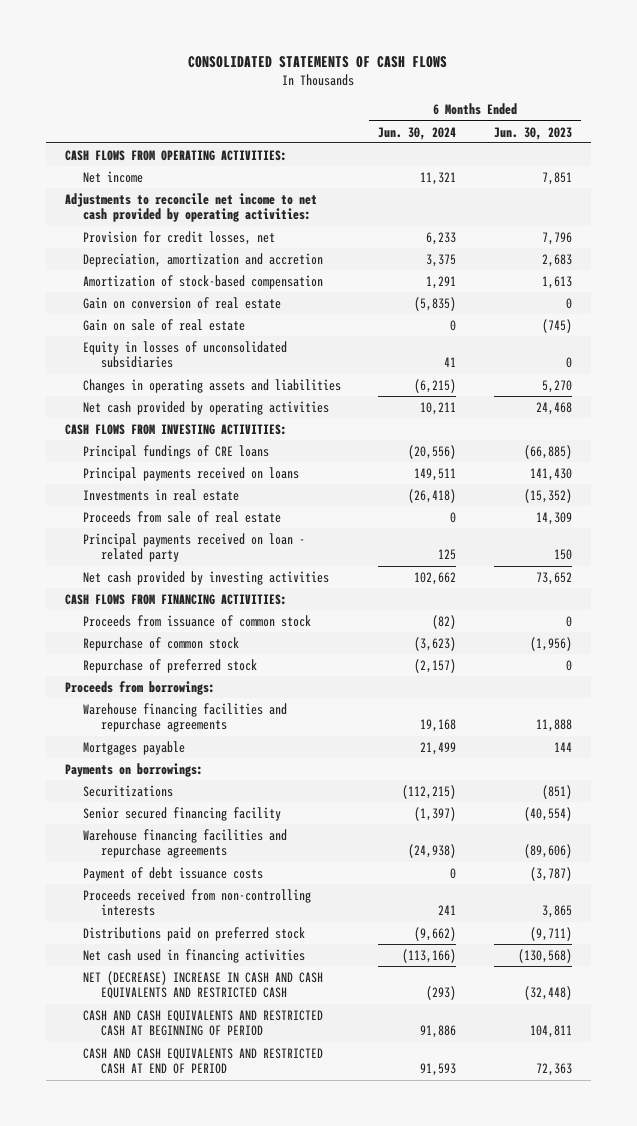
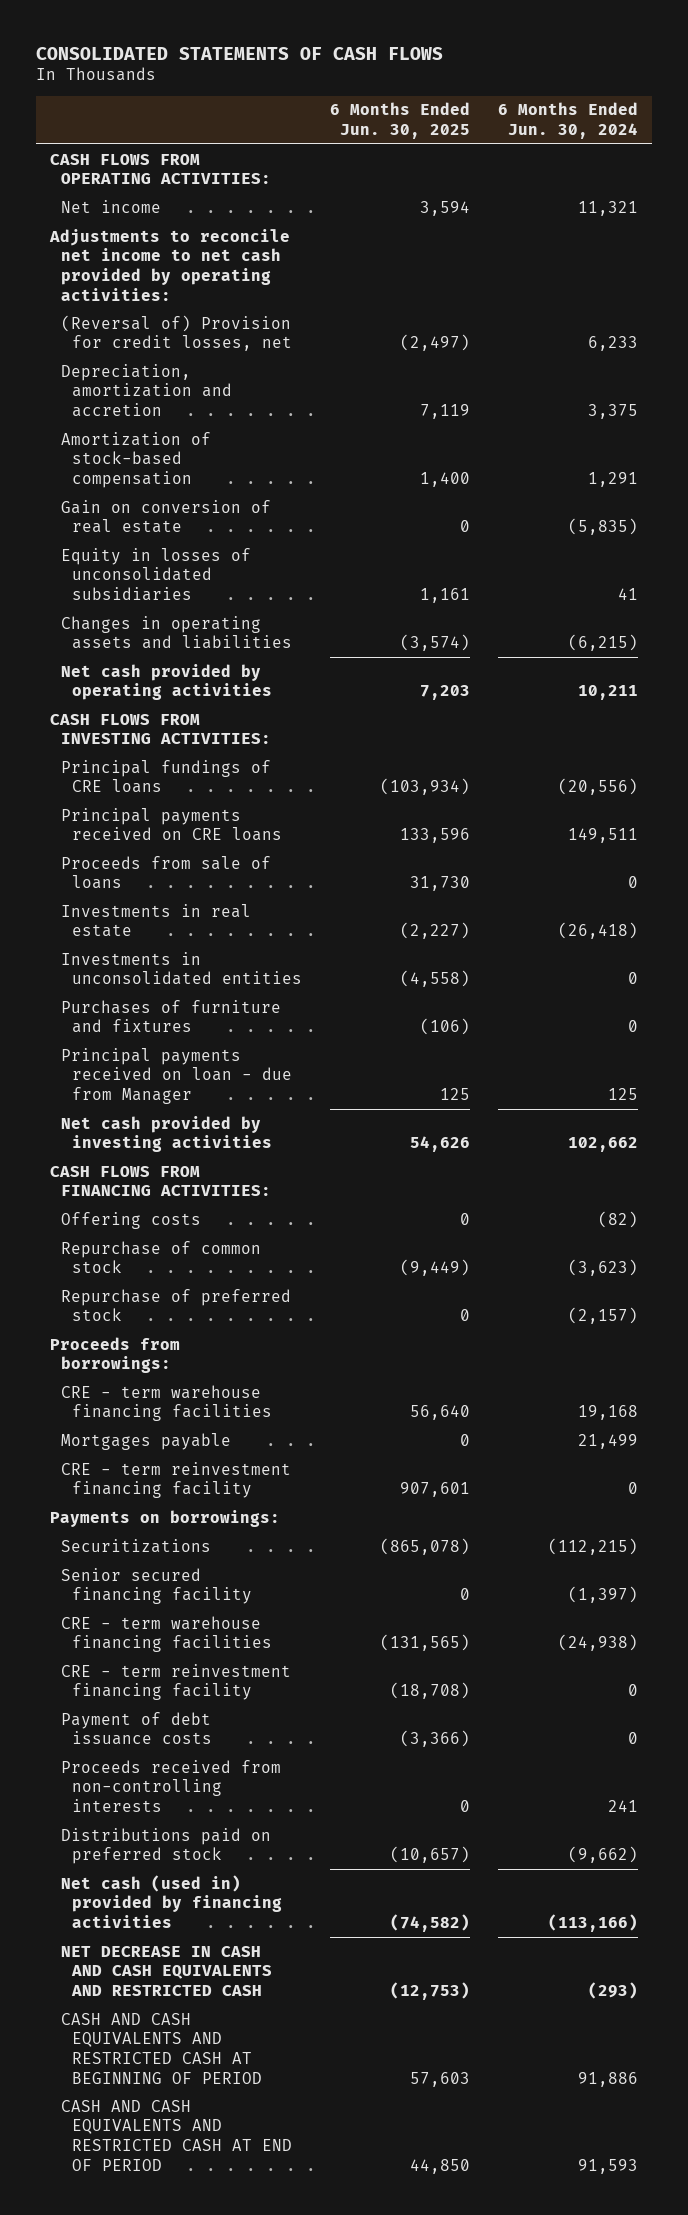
- | 6 Months Ended Jun. 30, 2024 | 6 Months Ended Jun. 30, 2023
+ | 6 Months Ended Jun. 30, 2025 | 6 Months Ended Jun. 30, 2024
- Provision for credit losses, net | 6,233 | 7,796
+ (Reversal of) Provision for credit losses, net | (2,497) | 6,233
- Gain on sale of real estate | 0 | (745)
- Principal payments received on loans | 149,511 | 141,430
+ Principal payments received on CRE loans | 133,596 | 149,511
+ Proceeds from sale of loans | 31,730 | 0
- Proceeds from sale of real estate | 0 | 14,309
- Principal payments received on loan - related party | 125 | 150
+ Investments in unconsolidated entities | (4,558) | 0
+ Purchases of furniture and fixtures | (106) | 0
+ Principal payments received on loan - due from Manager | 125 | 125
- Proceeds from issuance of common stock | (82) | 0
+ Offering costs | 0 | (82)
- Warehouse financing facilities and repurchase agreements | 19,168 | 11,888
+ CRE - term warehouse financing facilities | 56,640 | 19,168
+ CRE - term reinvestment financing facility | 907,601 | 0
- Warehouse financing facilities and repurchase agreements | (24,938) | (89,606)
+ CRE - term warehouse financing facilities | (131,565) | (24,938)
+ CRE - term reinvestment financing facility | (18,708) | 0
- Net cash used in financing activities | (113,166) | (130,568)
- NET (DECREASE) INCREASE IN CASH AND CASH EQUIVALENTS AND RESTRICTED CASH | (293) | (32,448)
+ Net cash (used in) provided by financing activities | (74,582) | (113,166)
+ NET DECREASE IN CASH AND CASH EQUIVALENTS AND RESTRICTED CASH | (12,753) | (293)

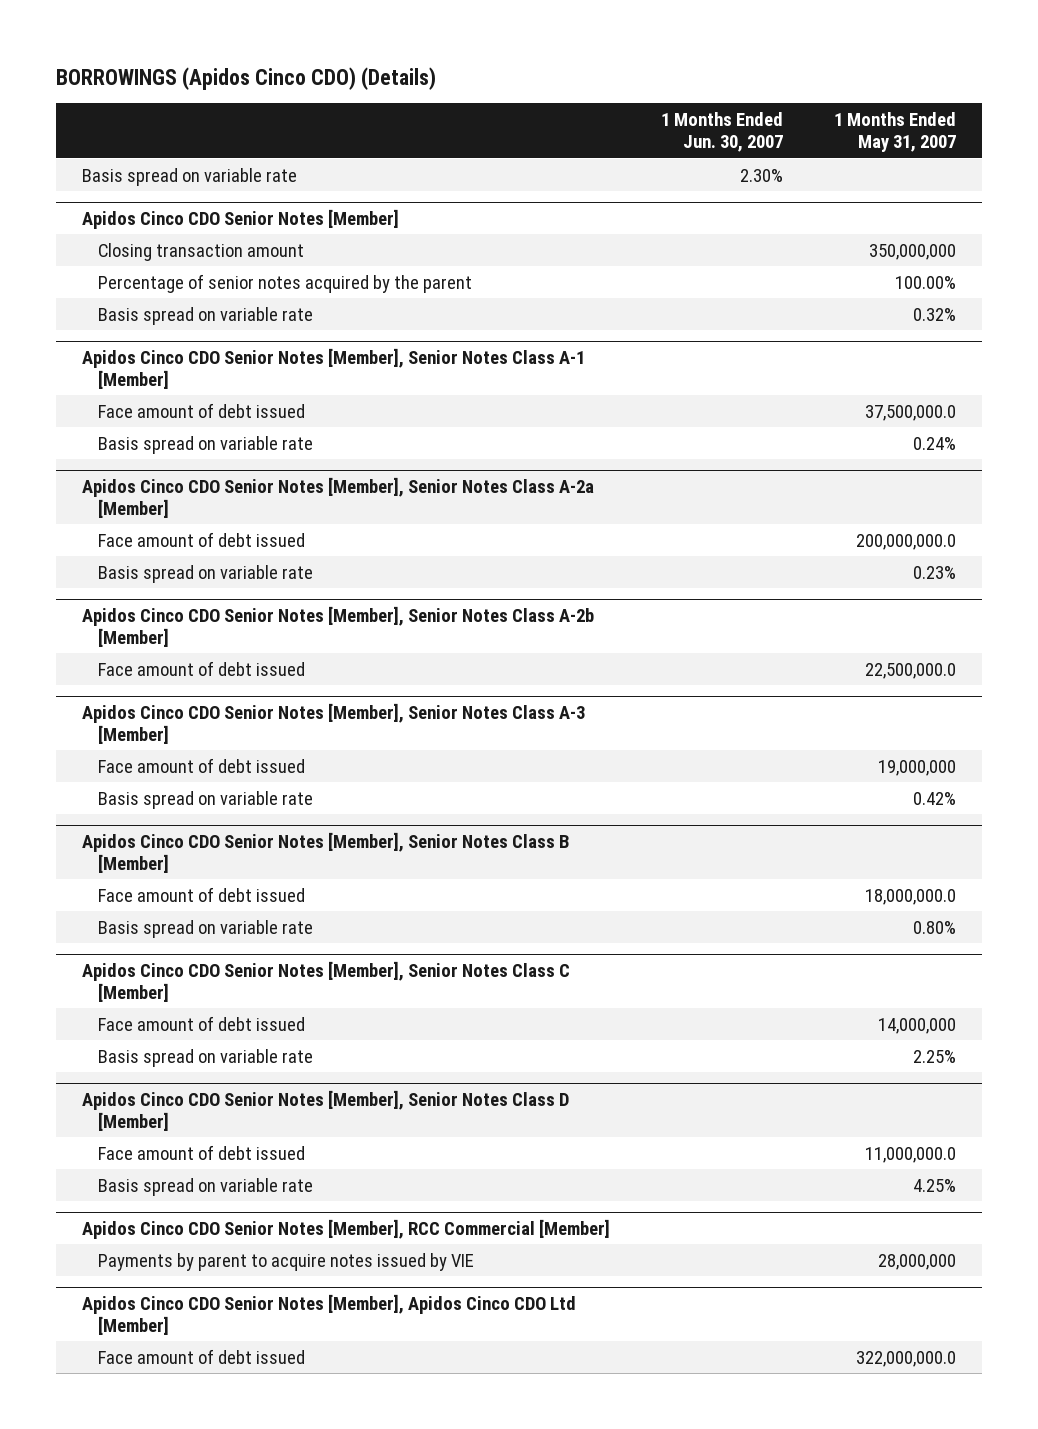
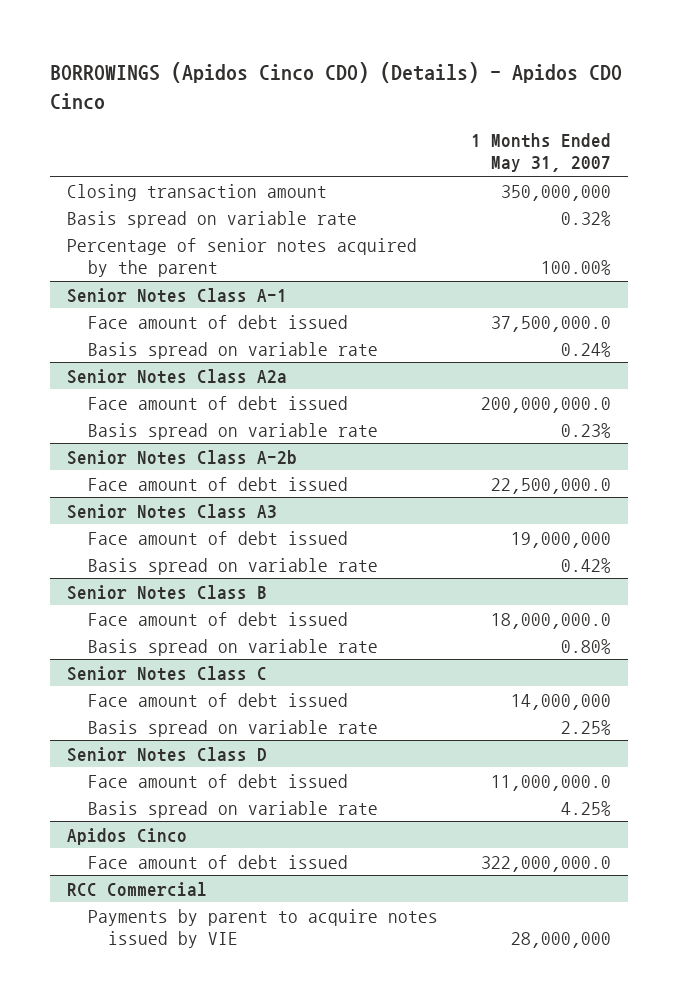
- BORROWINGS (Apidos Cinco CDO) (Details)
+ BORROWINGS (Apidos Cinco CDO) (Details) - Apidos CDO Cinco
- | 1 Months Ended Jun. 30, 2007 | 1 Months Ended May 31, 2007
+ | 1 Months Ended May 31, 2007
- Basis spread on variable rate | 2.30% |
- Apidos Cinco CDO Senior Notes [Member]
- Percentage of senior notes acquired by the parent | | 100.00%
- Apidos Cinco CDO Senior Notes [Member], Senior Notes Class A-1 [Member]
+ Percentage of senior notes acquired by the parent | 100.00%
+ Senior Notes Class A-1
- Apidos Cinco CDO Senior Notes [Member], Senior Notes Class A-2a [Member]
+ Senior Notes Class A2a
- Apidos Cinco CDO Senior Notes [Member], Senior Notes Class A-2b [Member]
+ Senior Notes Class A-2b
- Apidos Cinco CDO Senior Notes [Member], Senior Notes Class A-3 [Member]
+ Senior Notes Class A3
- Apidos Cinco CDO Senior Notes [Member], Senior Notes Class B [Member]
+ Senior Notes Class B
- Apidos Cinco CDO Senior Notes [Member], Senior Notes Class C [Member]
+ Senior Notes Class C
- Apidos Cinco CDO Senior Notes [Member], Senior Notes Class D [Member]
+ Senior Notes Class D
- Apidos Cinco CDO Senior Notes [Member], RCC Commercial [Member]
- Payments by parent to acquire notes issued by VIE | | 28,000,000
- Apidos Cinco CDO Senior Notes [Member], Apidos Cinco CDO Ltd [Member]
+ Apidos Cinco
+ RCC Commercial
+ Payments by parent to acquire notes issued by VIE | 28,000,000

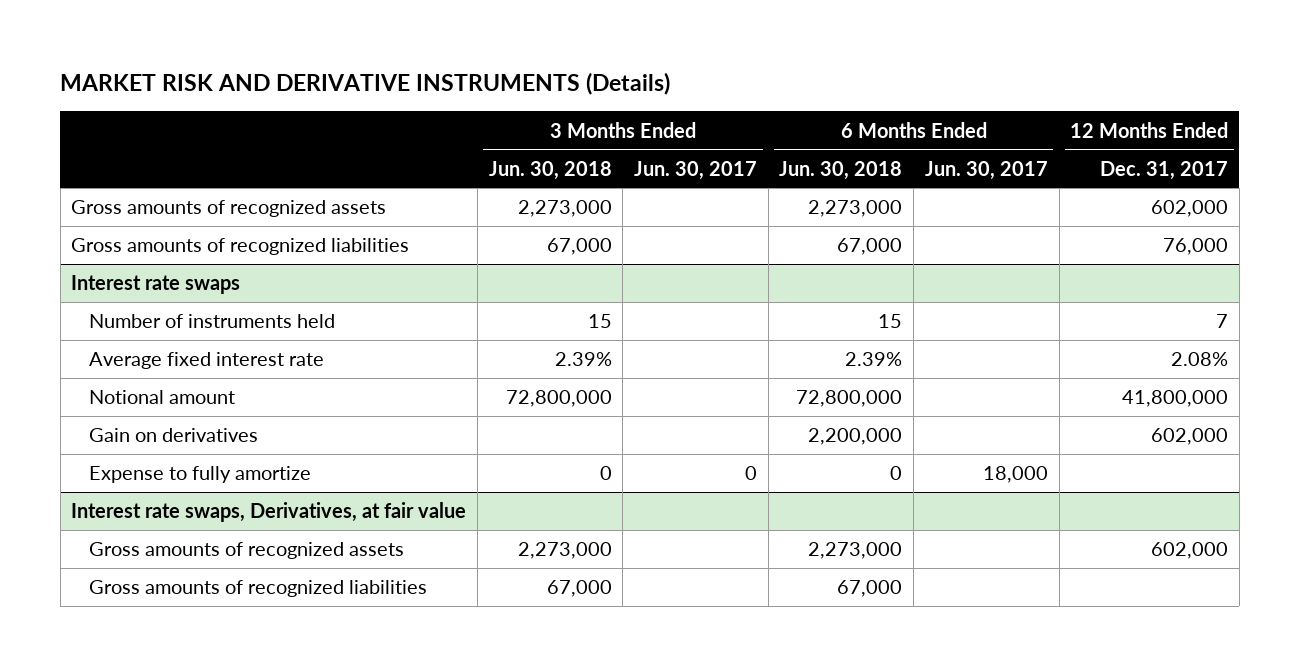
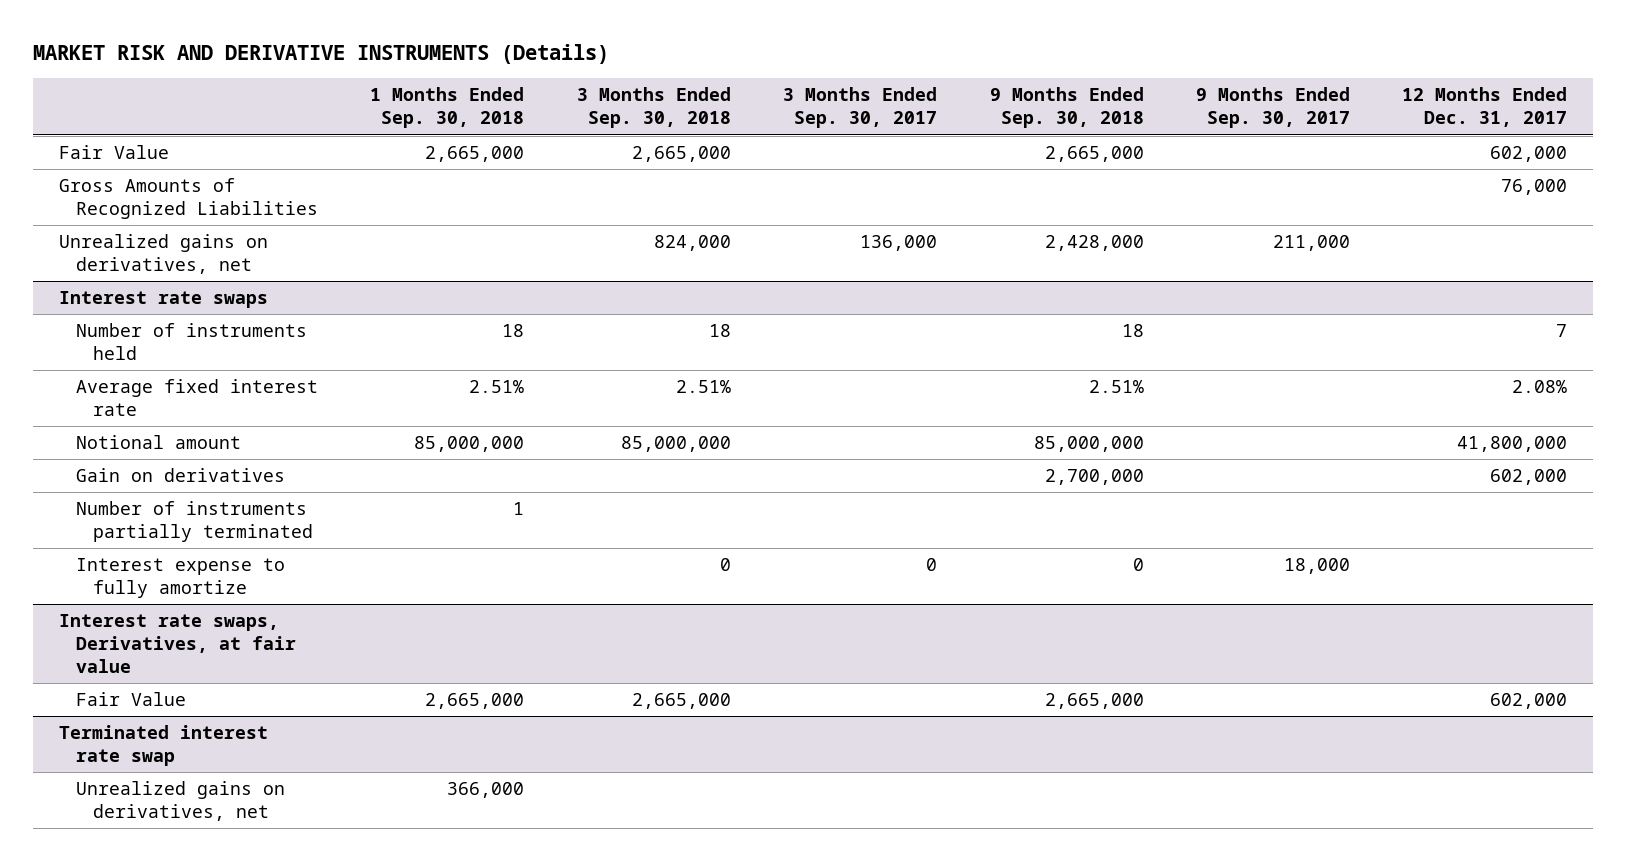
- | 3 Months Ended Jun. 30, 2018 | 3 Months Ended Jun. 30, 2017 | 6 Months Ended Jun. 30, 2018 | 6 Months Ended Jun. 30, 2017 | 12 Months Ended Dec. 31, 2017
+ | 1 Months Ended Sep. 30, 2018 | 3 Months Ended Sep. 30, 2018 | 3 Months Ended Sep. 30, 2017 | 9 Months Ended Sep. 30, 2018 | 9 Months Ended Sep. 30, 2017 | 12 Months Ended Dec. 31, 2017
- Gross amounts of recognized assets | 2,273,000 | | 2,273,000 | | 602,000
- Gross amounts of recognized liabilities | 67,000 | | 67,000 | | 76,000
+ Fair Value | 2,665,000 | 2,665,000 | | 2,665,000 | | 602,000
+ Gross Amounts of Recognized Liabilities | | | | | | 76,000
+ Unrealized gains on derivatives, net | | 824,000 | 136,000 | 2,428,000 | 211,000 |
@ Interest rate swaps
- Expense to fully amortize | 0 | 0 | 0 | 18,000 |
+ Number of instruments partially terminated | 1 | | | | |
+ Interest expense to fully amortize | | 0 | 0 | 0 | 18,000 |
@ Interest rate swaps, Derivatives, at fair value
- Gross amounts of recognized assets | 2,273,000 | | 2,273,000 | | 602,000
- Gross amounts of recognized liabilities | 67,000 | | 67,000 | |
+ Fair Value | 2,665,000 | 2,665,000 | | 2,665,000 | | 602,000
+ Terminated interest rate swap
+ Unrealized gains on derivatives, net | 366,000 | | | | |

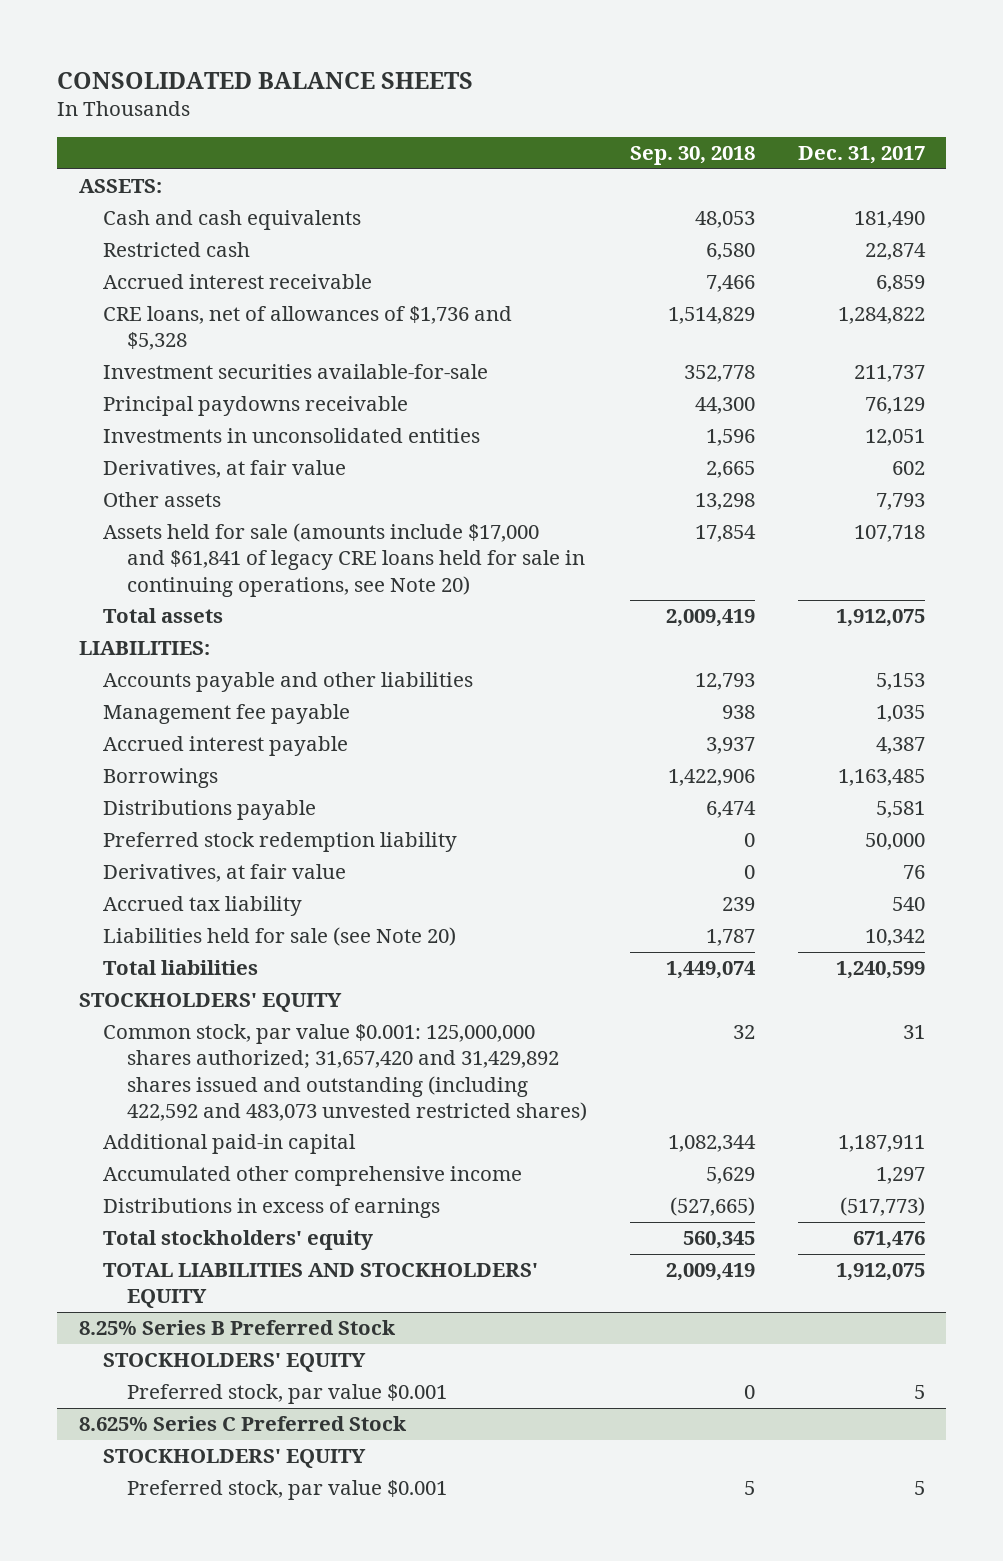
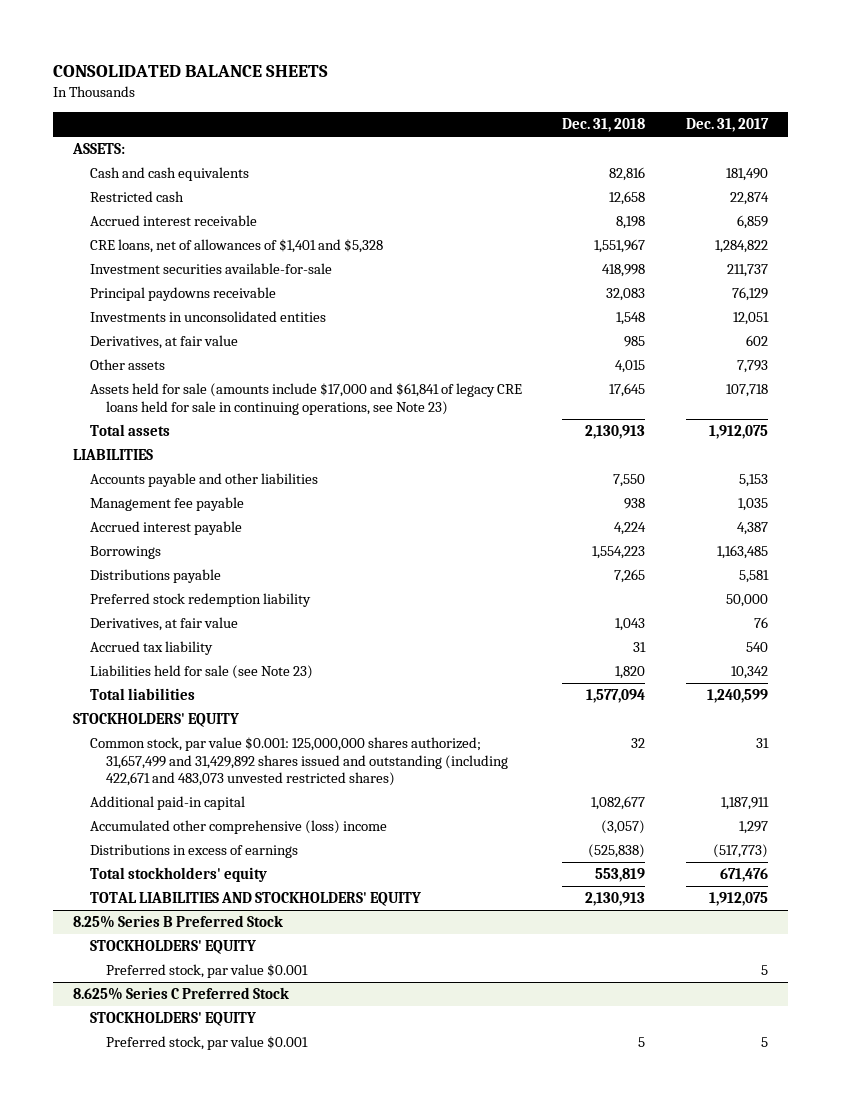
- | Sep. 30, 2018 | Dec. 31, 2017
+ | Dec. 31, 2018 | Dec. 31, 2017
- CRE loans, net of allowances of $1,736 and $5,328 | 1,514,829 | 1,284,822
+ CRE loans, net of allowances of $1,401 and $5,328 | 1,551,967 | 1,284,822
- Assets held for sale (amounts include $17,000 and $61,841 of legacy CRE loans held for sale in continuing operations, see Note 20) | 17,854 | 107,718
+ Assets held for sale (amounts include $17,000 and $61,841 of legacy CRE loans held for sale in continuing operations, see Note 23) | 17,645 | 107,718
- LIABILITIES:
+ LIABILITIES
- Liabilities held for sale (see Note 20) | 1,787 | 10,342
+ Liabilities held for sale (see Note 23) | 1,820 | 10,342
- Common stock, par value $0.001: 125,000,000 shares authorized; 31,657,420 and 31,429,892 shares issued and outstanding (including 422,592 and 483,073 unvested restricted shares) | 32 | 31
+ Common stock, par value $0.001: 125,000,000 shares authorized; 31,657,499 and 31,429,892 shares issued and outstanding (including 422,671 and 483,073 unvested restricted shares) | 32 | 31
- Accumulated other comprehensive income | 5,629 | 1,297
+ Accumulated other comprehensive (loss) income | (3,057) | 1,297

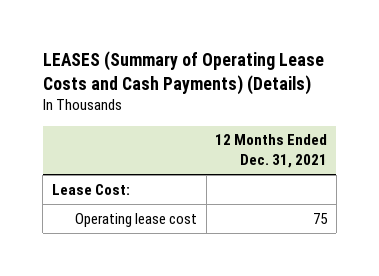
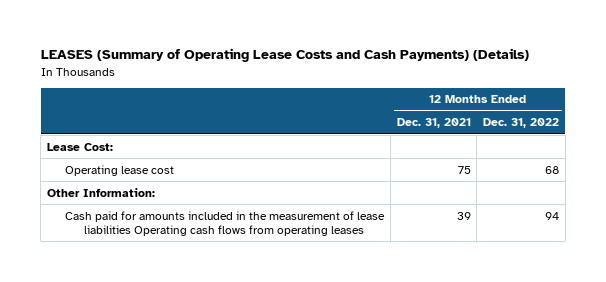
- | 12 Months Ended Dec. 31, 2021
+ | 12 Months Ended Dec. 31, 2021 | 12 Months Ended Dec. 31, 2022
+ Other Information:
+ Cash paid for amounts included in the measurement of lease liabilities Operating cash flows from operating leases | 39 | 94

